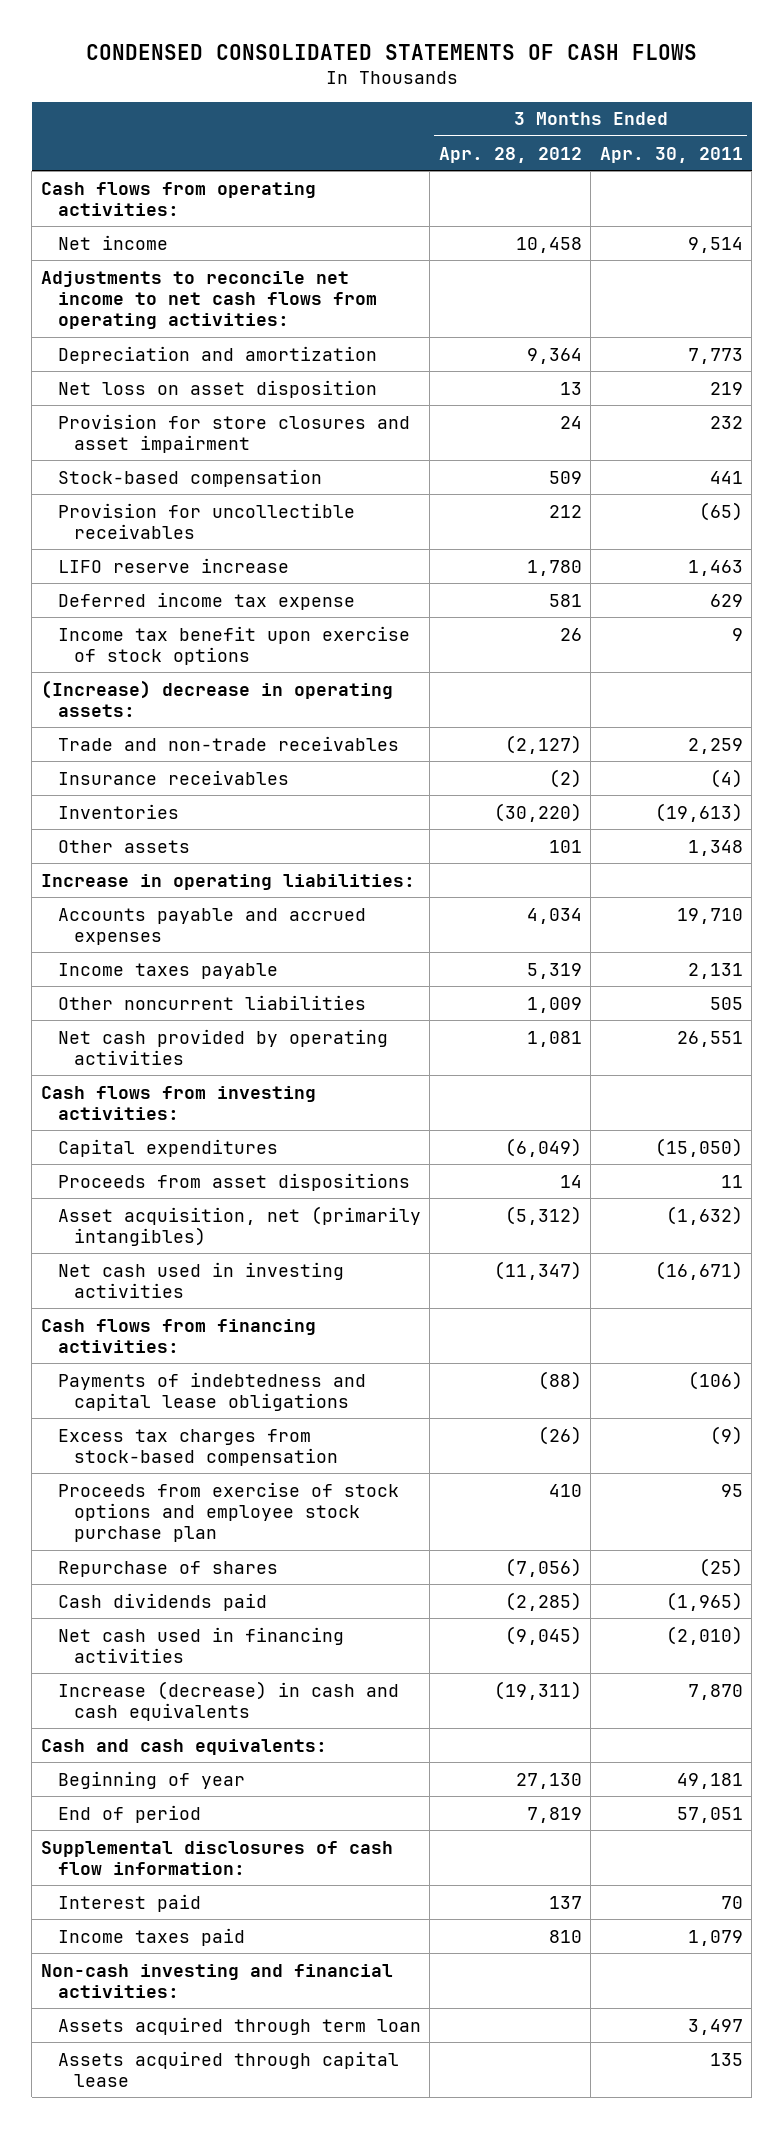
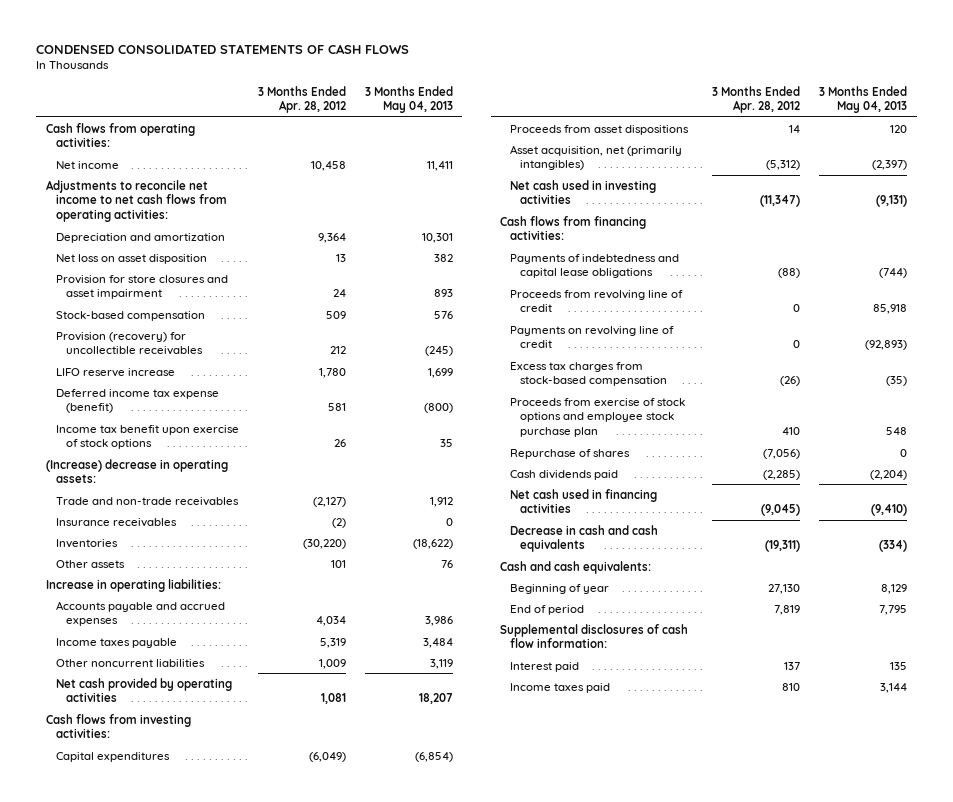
- | 3 Months Ended Apr. 28, 2012 | 3 Months Ended Apr. 30, 2011
+ | 3 Months Ended Apr. 28, 2012 | 3 Months Ended May 04, 2013
- Provision for uncollectible receivables | 212 | (65)
+ Provision (recovery) for uncollectible receivables | 212 | (245)
- Deferred income tax expense | 581 | 629
+ Deferred income tax expense (benefit) | 581 | (800)
+ Proceeds from revolving line of credit | 0 | 85,918
+ Payments on revolving line of credit | 0 | (92,893)
- Increase (decrease) in cash and cash equivalents | (19,311) | 7,870
+ Decrease in cash and cash equivalents | (19,311) | (334)
- Non-cash investing and financial activities:
- Assets acquired through term loan | | 3,497
- Assets acquired through capital lease | | 135

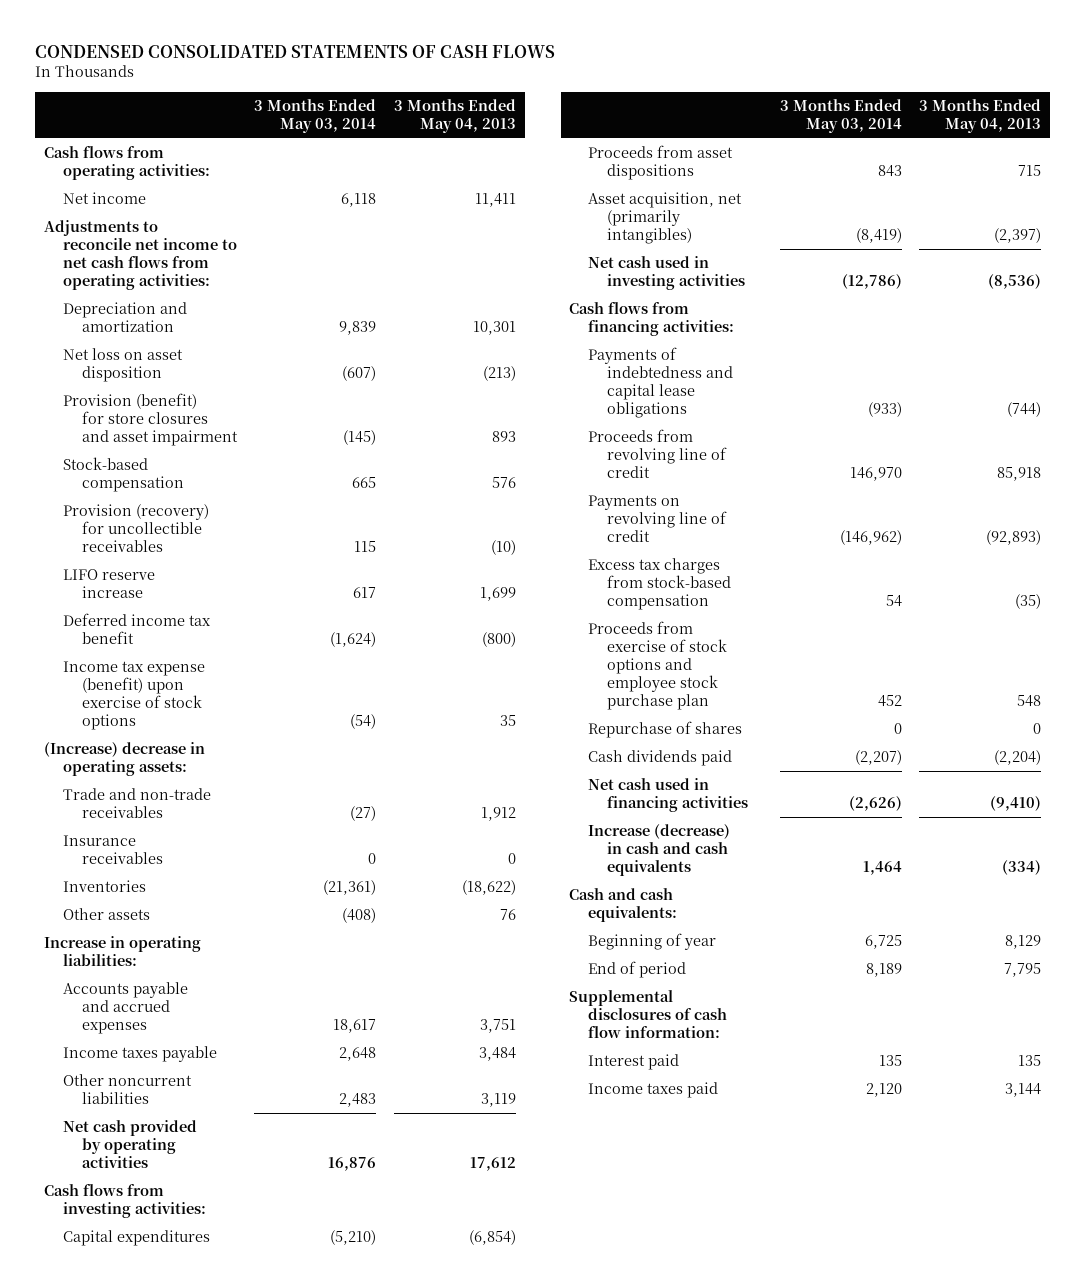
- | 3 Months Ended Apr. 28, 2012 | 3 Months Ended May 04, 2013
+ | 3 Months Ended May 03, 2014 | 3 Months Ended May 04, 2013
- Net loss on asset disposition | 13 | 382
- Provision for store closures and asset impairment | 24 | 893
+ Net loss on asset disposition | (607) | (213)
+ Provision (benefit) for store closures and asset impairment | (145) | 893
- Provision (recovery) for uncollectible receivables | 212 | (245)
+ Provision (recovery) for uncollectible receivables | 115 | (10)
- Deferred income tax expense (benefit) | 581 | (800)
- Income tax benefit upon exercise of stock options | 26 | 35
+ Deferred income tax benefit | (1,624) | (800)
+ Income tax expense (benefit) upon exercise of stock options | (54) | 35
- Accounts payable and accrued expenses | 4,034 | 3,986
+ Accounts payable and accrued expenses | 18,617 | 3,751
- Net cash provided by operating activities | 1,081 | 18,207
+ Net cash provided by operating activities | 16,876 | 17,612
- Proceeds from asset dispositions | 14 | 120
+ Proceeds from asset dispositions | 843 | 715
- Net cash used in investing activities | (11,347) | (9,131)
+ Net cash used in investing activities | (12,786) | (8,536)
- Decrease in cash and cash equivalents | (19,311) | (334)
+ Increase (decrease) in cash and cash equivalents | 1,464 | (334)

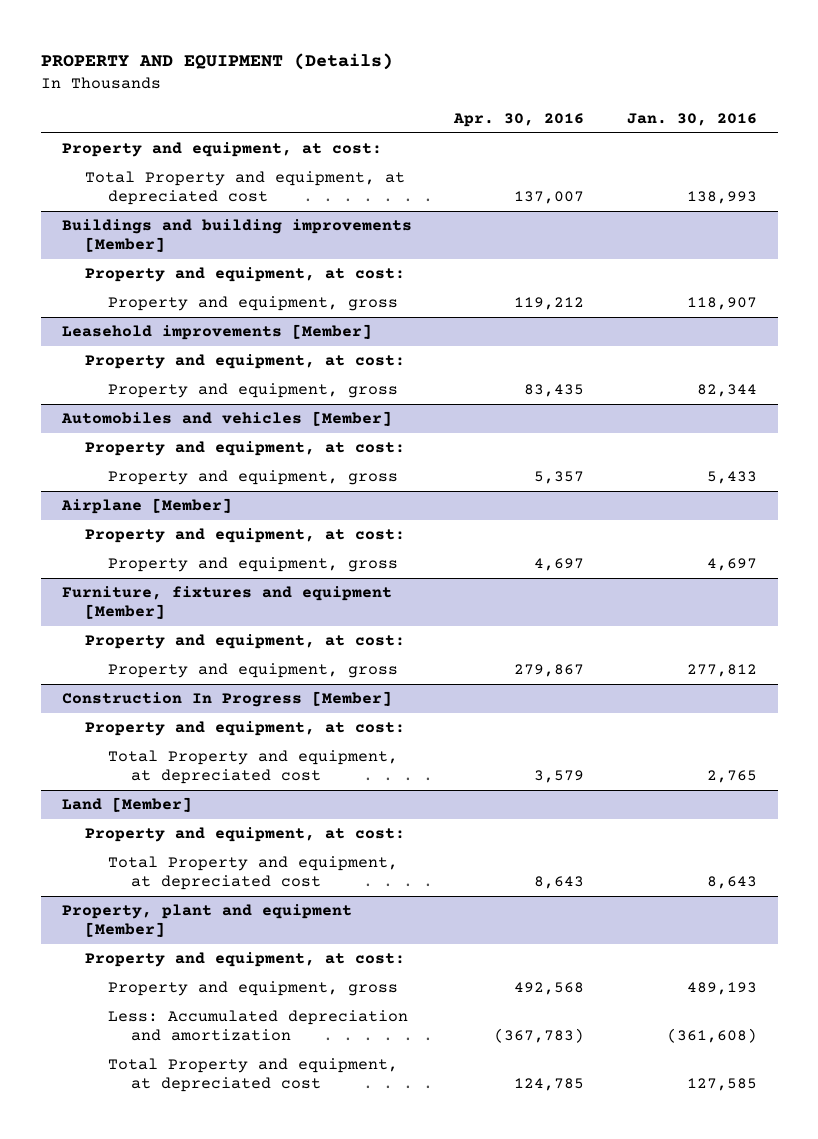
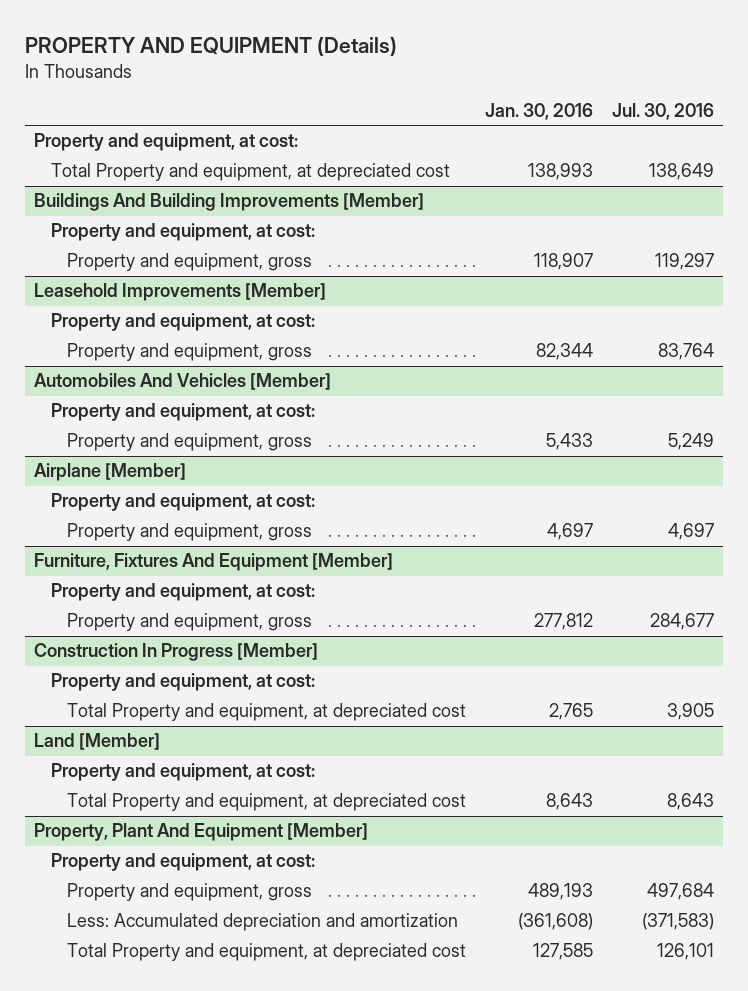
- | Apr. 30, 2016 | Jan. 30, 2016
+ | Jan. 30, 2016 | Jul. 30, 2016
- Buildings and building improvements [Member]
+ Buildings And Building Improvements [Member]
- Leasehold improvements [Member]
+ Leasehold Improvements [Member]
- Automobiles and vehicles [Member]
+ Automobiles And Vehicles [Member]
- Furniture, fixtures and equipment [Member]
+ Furniture, Fixtures And Equipment [Member]
- Property, plant and equipment [Member]
+ Property, Plant And Equipment [Member]

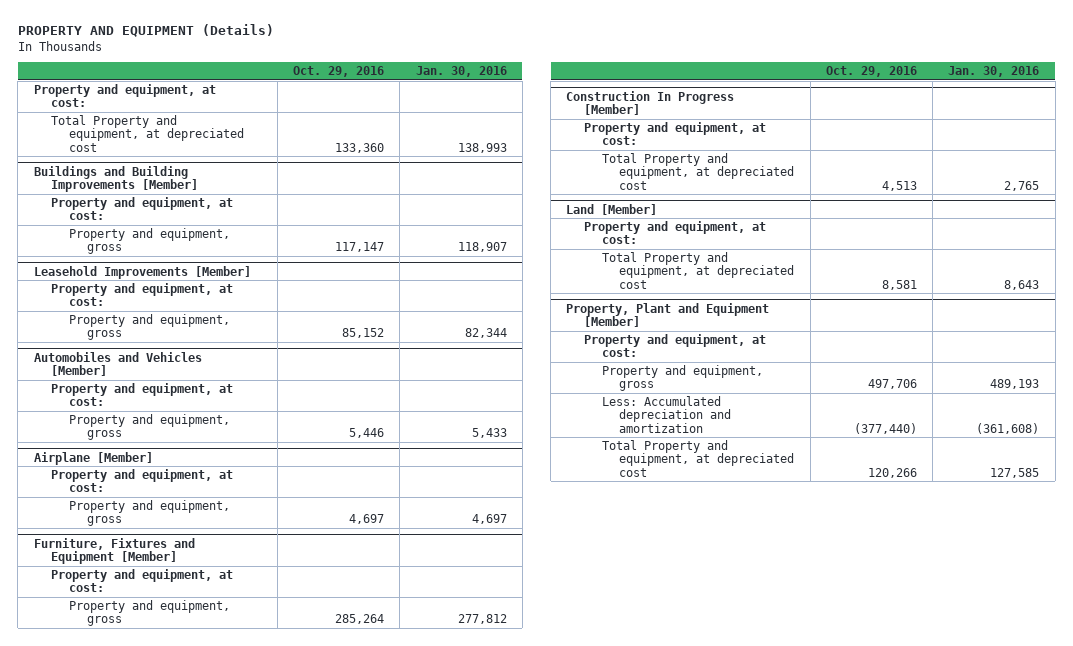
- | Jan. 30, 2016 | Jul. 30, 2016
+ | Oct. 29, 2016 | Jan. 30, 2016
- Buildings And Building Improvements [Member]
+ Buildings and Building Improvements [Member]
- Automobiles And Vehicles [Member]
+ Automobiles and Vehicles [Member]
- Furniture, Fixtures And Equipment [Member]
+ Furniture, Fixtures and Equipment [Member]
- Property, Plant And Equipment [Member]
+ Property, Plant and Equipment [Member]

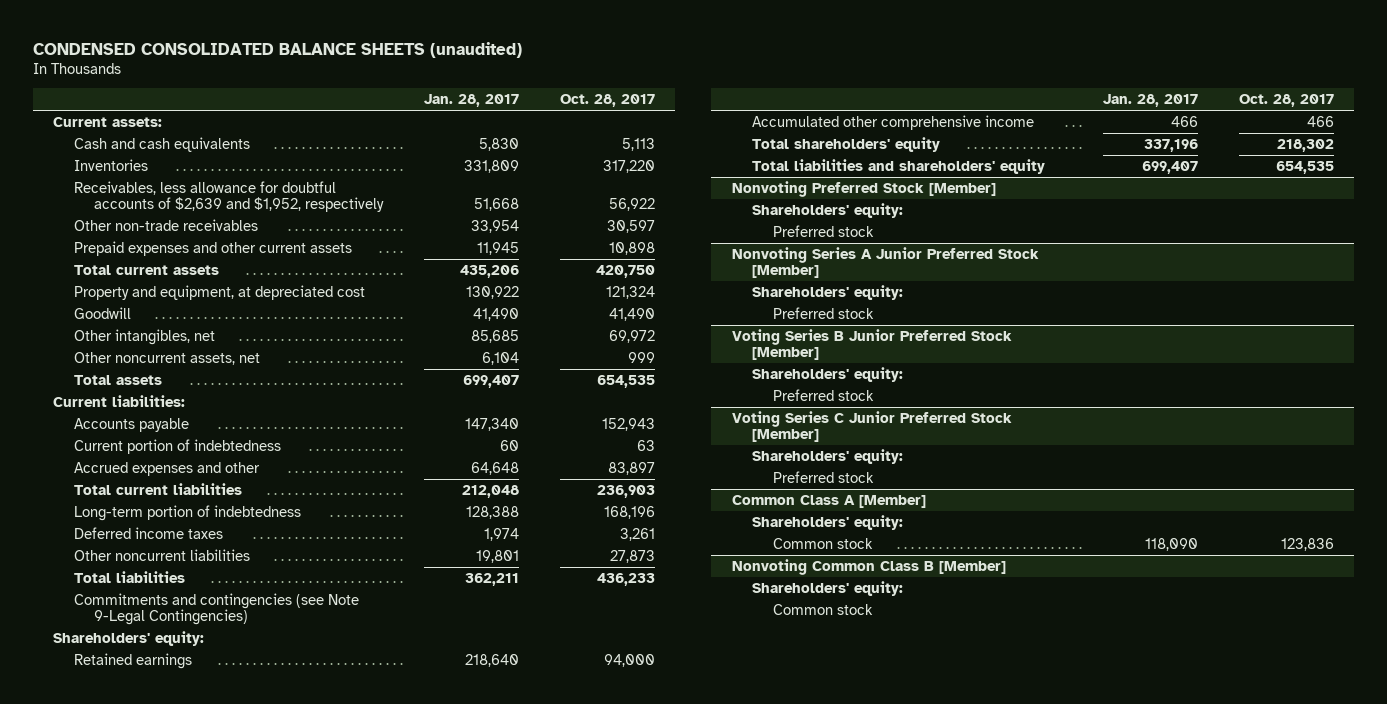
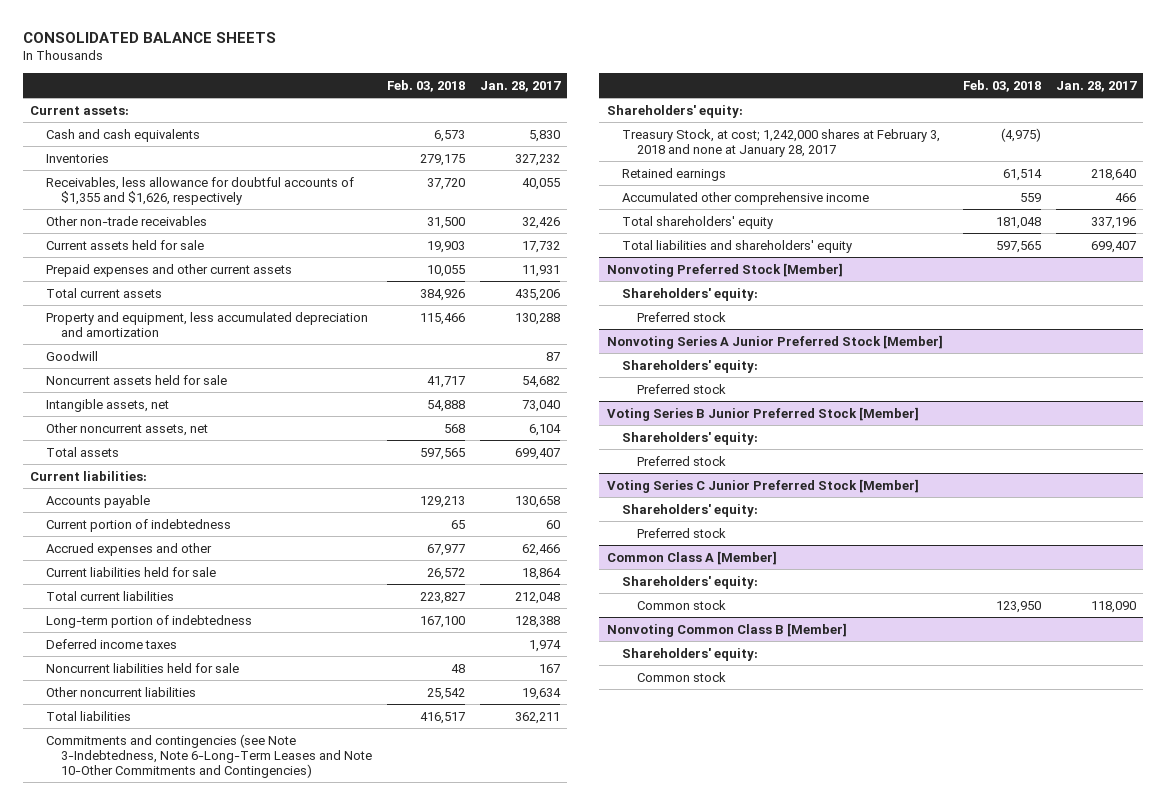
- CONDENSED CONSOLIDATED BALANCE SHEETS (unaudited)
+ CONSOLIDATED BALANCE SHEETS
- | Jan. 28, 2017 | Oct. 28, 2017
+ | Feb. 03, 2018 | Jan. 28, 2017
- Inventories | 331,809 | 317,220
- Receivables, less allowance for doubtful accounts of $2,639 and $1,952, respectively | 51,668 | 56,922
- Other non-trade receivables | 33,954 | 30,597
- Prepaid expenses and other current assets | 11,945 | 10,898
+ Inventories | 279,175 | 327,232
+ Receivables, less allowance for doubtful accounts of $1,355 and $1,626, respectively | 37,720 | 40,055
+ Other non-trade receivables | 31,500 | 32,426
+ Current assets held for sale | 19,903 | 17,732
+ Prepaid expenses and other current assets | 10,055 | 11,931
- Property and equipment, at depreciated cost | 130,922 | 121,324
- Goodwill | 41,490 | 41,490
- Other intangibles, net | 85,685 | 69,972
+ Property and equipment, less accumulated depreciation and amortization | 115,466 | 130,288
+ Goodwill | | 87
+ Noncurrent assets held for sale | 41,717 | 54,682
+ Intangible assets, net | 54,888 | 73,040
- Accounts payable | 147,340 | 152,943
+ Accounts payable | 129,213 | 130,658
- Accrued expenses and other | 64,648 | 83,897
+ Accrued expenses and other | 67,977 | 62,466
+ Current liabilities held for sale | 26,572 | 18,864
- Other noncurrent liabilities | 19,801 | 27,873
+ Noncurrent liabilities held for sale | 48 | 167
+ Other noncurrent liabilities | 25,542 | 19,634
- Commitments and contingencies (see Note 9-Legal Contingencies)
+ Commitments and contingencies (see Note 3-Indebtedness, Note 6-Long-Term Leases and Note 10-Other Commitments and Contingencies)
+ Treasury Stock, at cost; 1,242,000 shares at February 3, 2018 and none at January 28, 2017 | (4,975) |

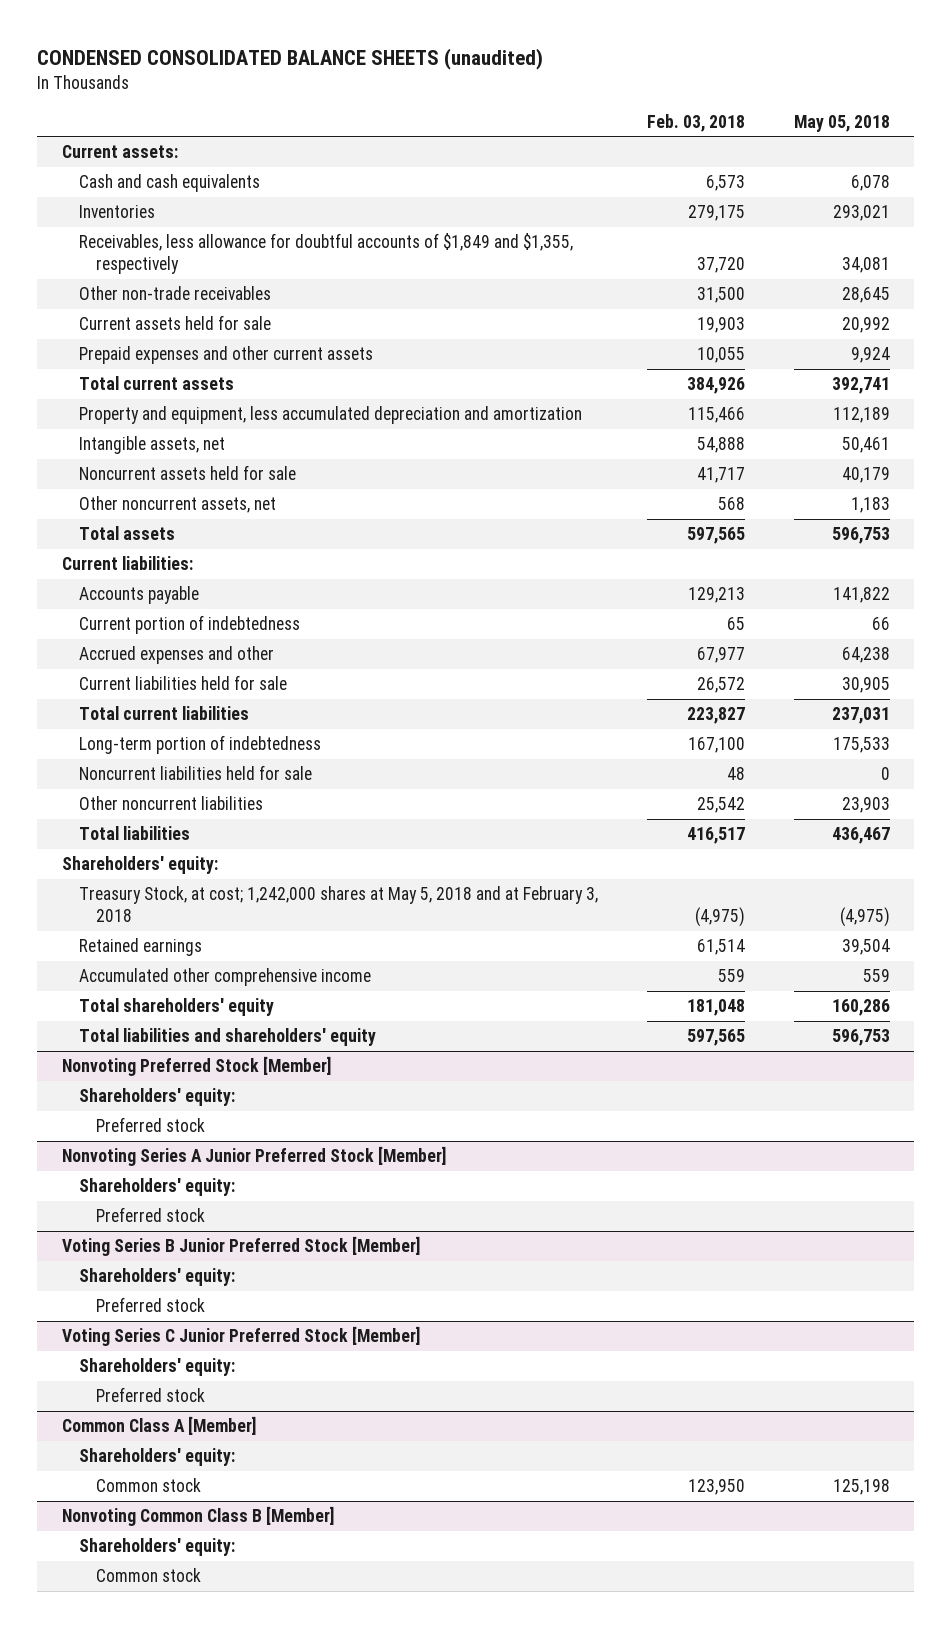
- CONSOLIDATED BALANCE SHEETS
+ CONDENSED CONSOLIDATED BALANCE SHEETS (unaudited)
- | Feb. 03, 2018 | Jan. 28, 2017
+ | Feb. 03, 2018 | May 05, 2018
- Receivables, less allowance for doubtful accounts of $1,355 and $1,626, respectively | 37,720 | 40,055
+ Receivables, less allowance for doubtful accounts of $1,849 and $1,355, respectively | 37,720 | 34,081
- Goodwill | | 87
moved down: Noncurrent assets held for sale | 41,717 | 40,179
- Deferred income taxes | | 1,974
- Commitments and contingencies (see Note 3-Indebtedness, Note 6-Long-Term Leases and Note 10-Other Commitments and Contingencies)
- Treasury Stock, at cost; 1,242,000 shares at February 3, 2018 and none at January 28, 2017 | (4,975) |
+ Treasury Stock, at cost; 1,242,000 shares at May 5, 2018 and at February 3, 2018 | (4,975) | (4,975)

